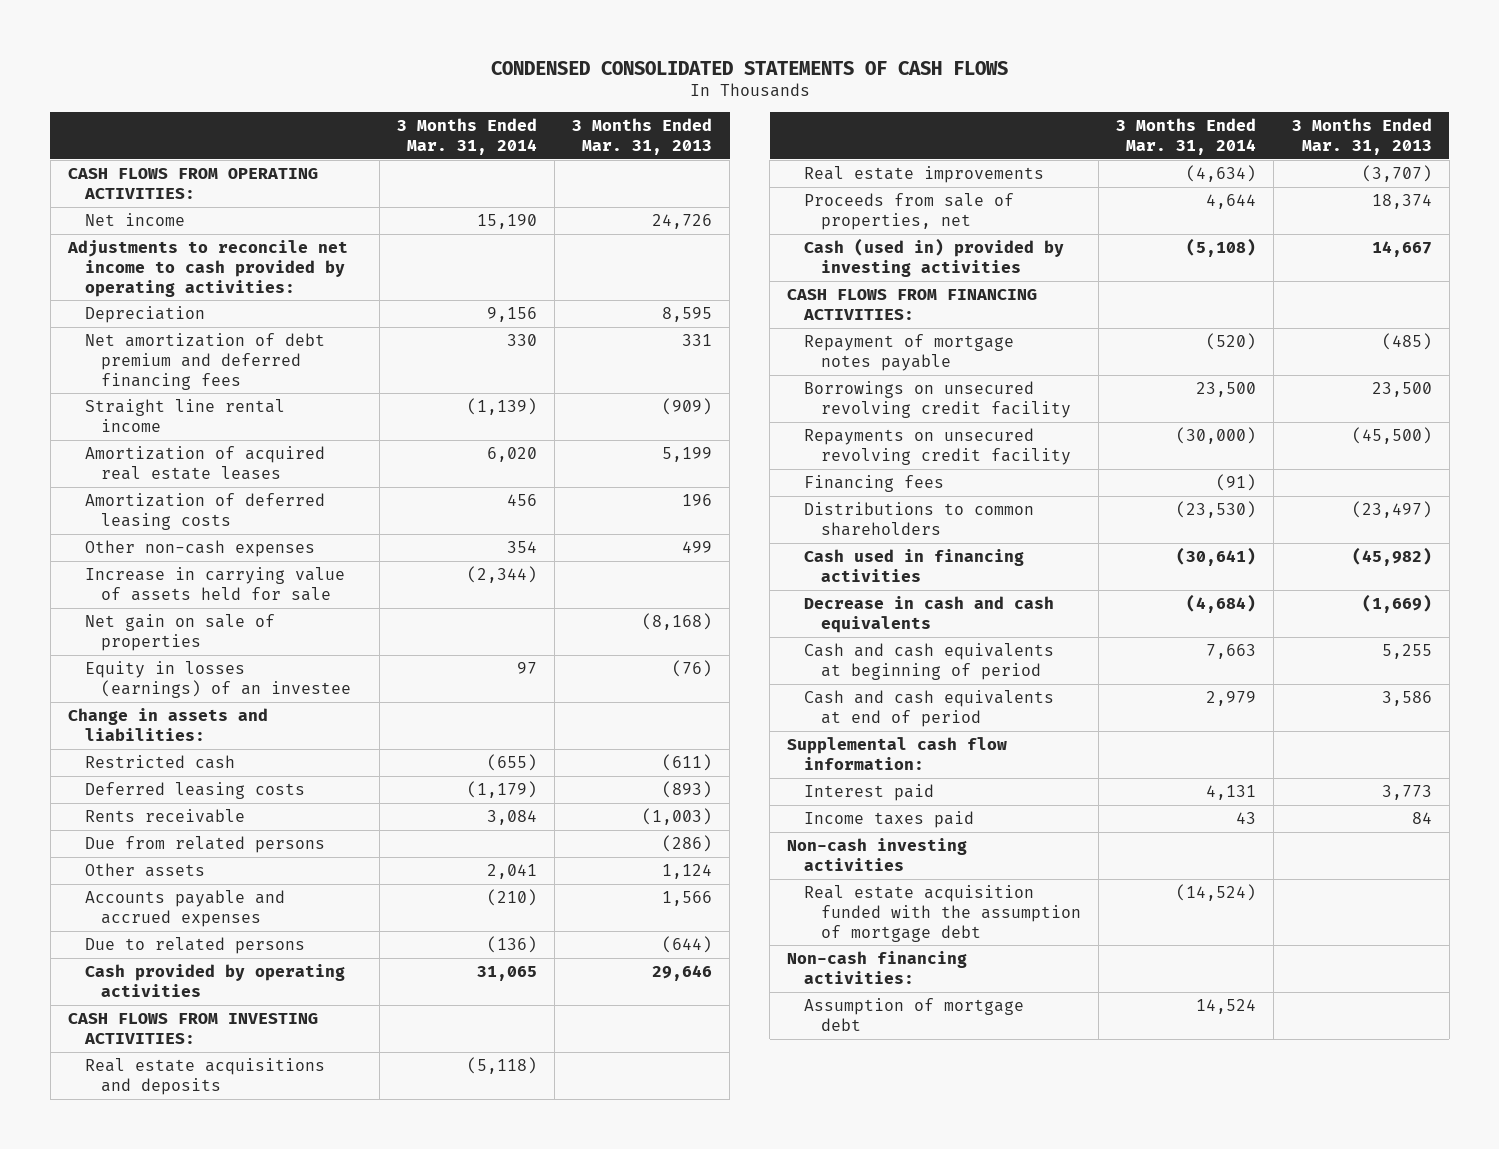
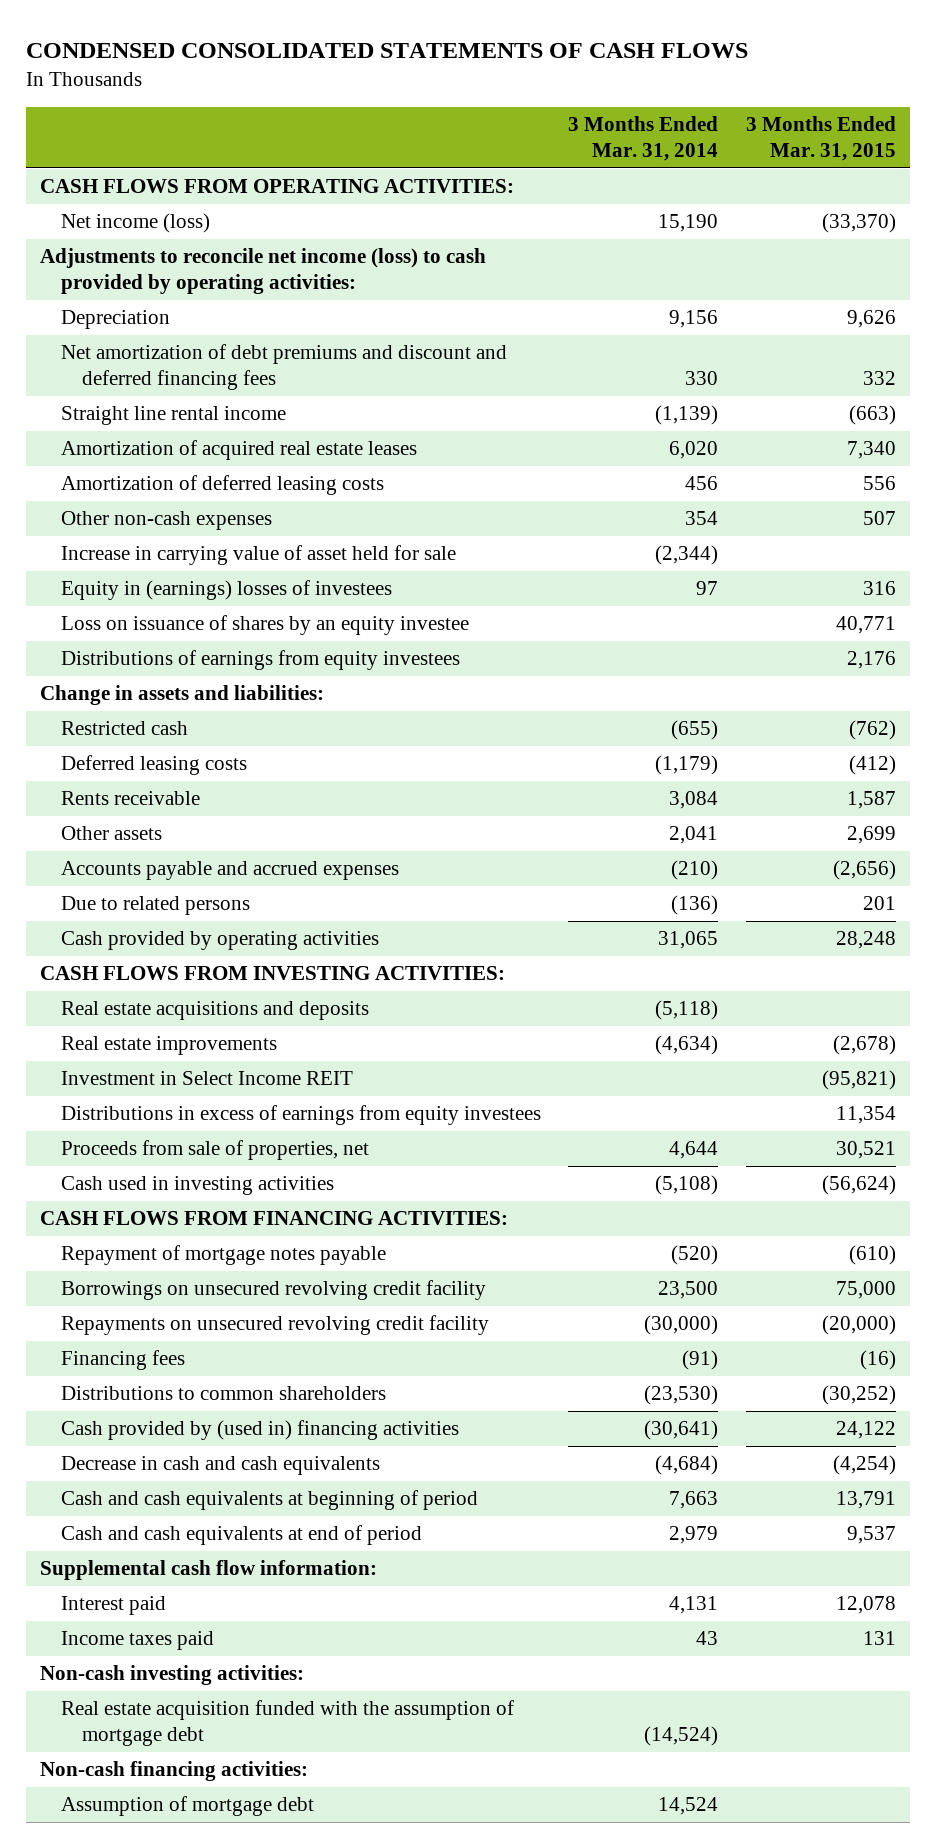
- | 3 Months Ended Mar. 31, 2014 | 3 Months Ended Mar. 31, 2013
+ | 3 Months Ended Mar. 31, 2014 | 3 Months Ended Mar. 31, 2015
- Net income | 15,190 | 24,726
- Adjustments to reconcile net income to cash provided by operating activities:
+ Net income (loss) | 15,190 | (33,370)
+ Adjustments to reconcile net income (loss) to cash provided by operating activities:
- Net amortization of debt premium and deferred financing fees | 330 | 331
+ Net amortization of debt premiums and discount and deferred financing fees | 330 | 332
- Increase in carrying value of assets held for sale | (2,344) |
- Net gain on sale of properties | | (8,168)
- Equity in losses (earnings) of an investee | 97 | (76)
+ Increase in carrying value of asset held for sale | (2,344) |
+ Equity in (earnings) losses of investees | 97 | 316
+ Loss on issuance of shares by an equity investee | | 40,771
+ Distributions of earnings from equity investees | | 2,176
- Due from related persons | | (286)
+ Investment in Select Income REIT | | (95,821)
+ Distributions in excess of earnings from equity investees | | 11,354
- Cash (used in) provided by investing activities | (5,108) | 14,667
+ Cash used in investing activities | (5,108) | (56,624)
- Cash used in financing activities | (30,641) | (45,982)
+ Cash provided by (used in) financing activities | (30,641) | 24,122
- Non-cash investing activities
+ Non-cash investing activities:

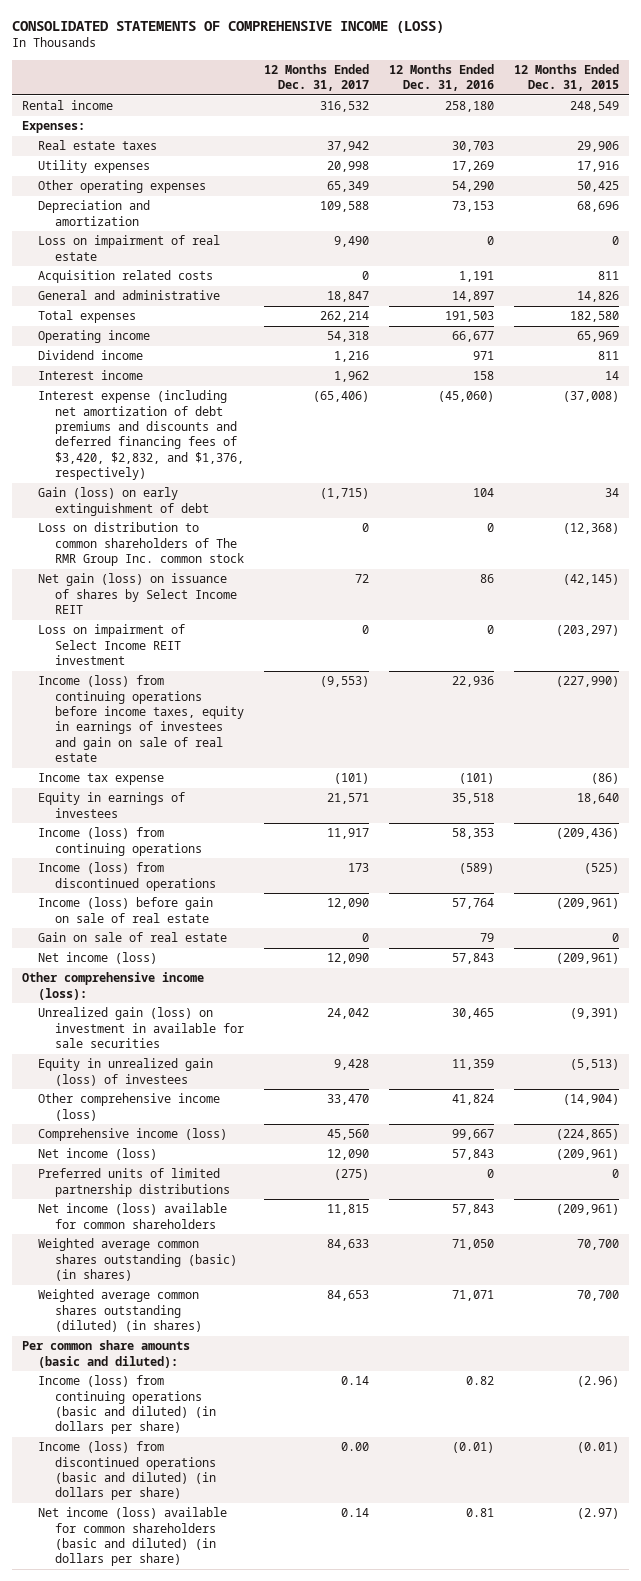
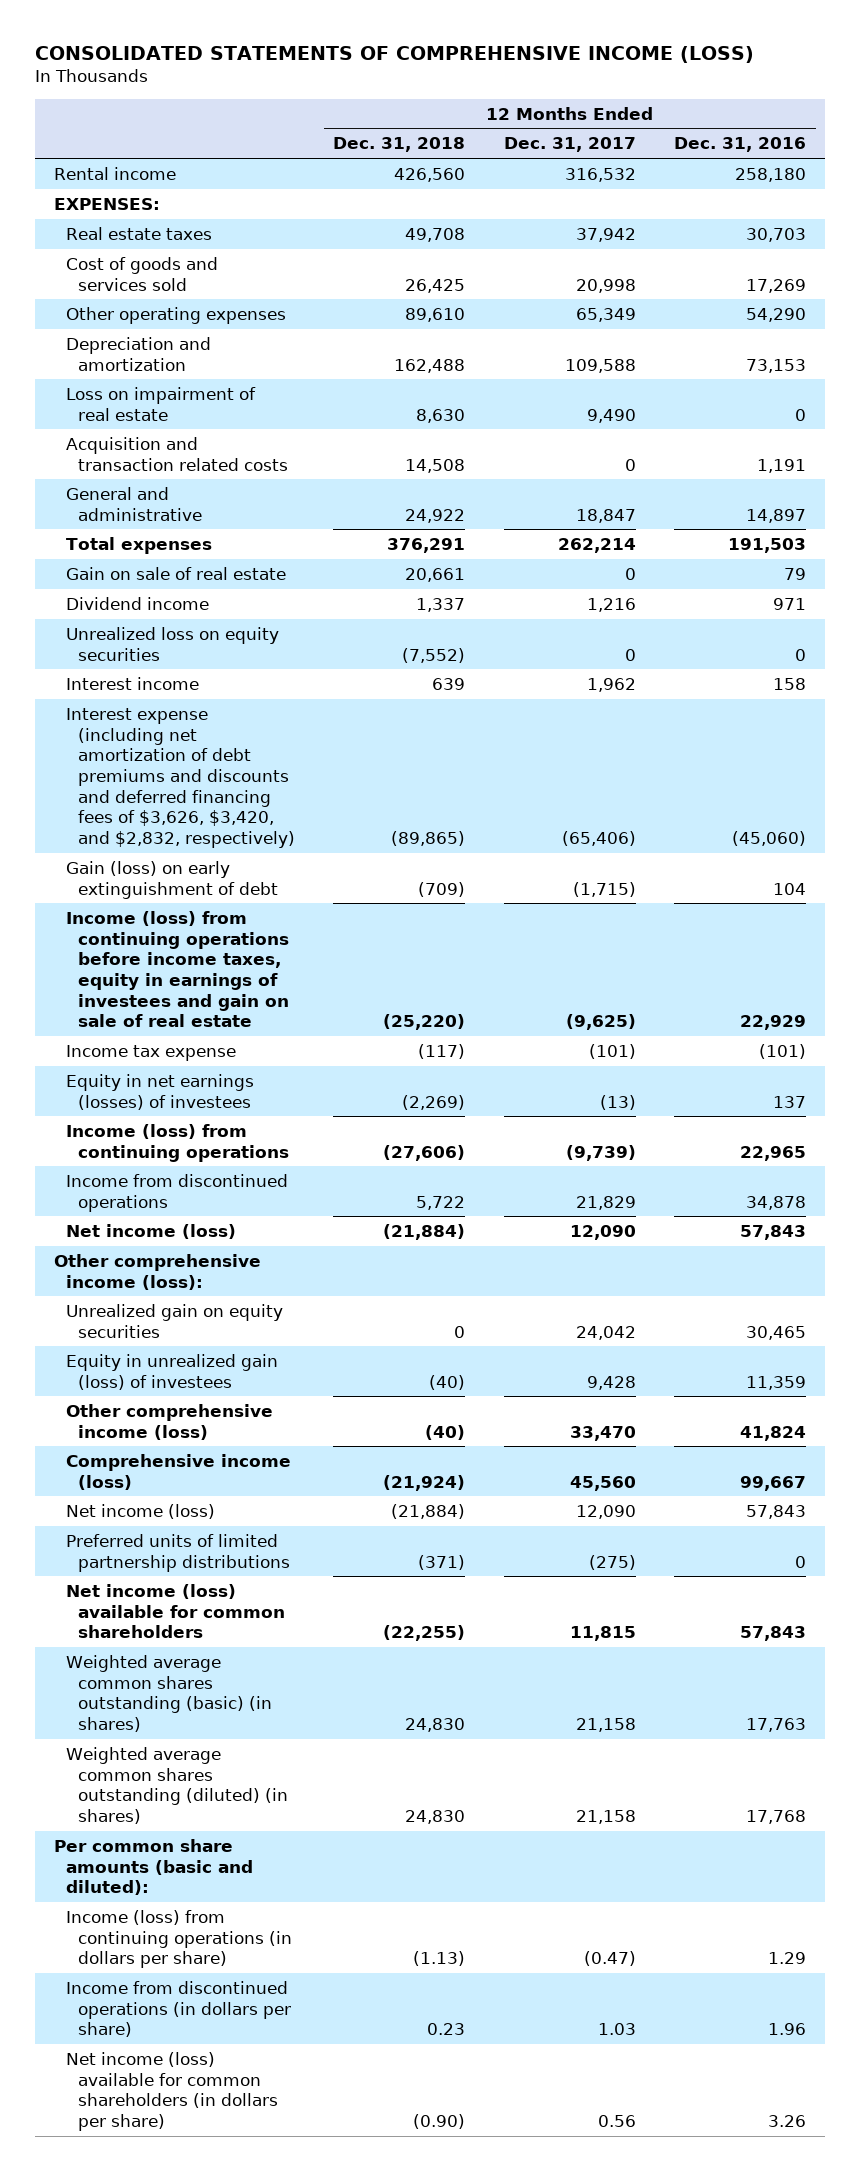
- | 12 Months Ended Dec. 31, 2017 | 12 Months Ended Dec. 31, 2016 | 12 Months Ended Dec. 31, 2015
+ | 12 Months Ended Dec. 31, 2018 | 12 Months Ended Dec. 31, 2017 | 12 Months Ended Dec. 31, 2016
- Expenses:
+ EXPENSES:
- Utility expenses | 20,998 | 17,269 | 17,916
+ Cost of goods and services sold | 26,425 | 20,998 | 17,269
- Acquisition related costs | 0 | 1,191 | 811
+ Acquisition and transaction related costs | 14,508 | 0 | 1,191
- Operating income | 54,318 | 66,677 | 65,969
moved up: Gain on sale of real estate | 20,661 | 0 | 79
+ Unrealized loss on equity securities | (7,552) | 0 | 0
- Interest expense (including net amortization of debt premiums and discounts and deferred financing fees of $3,420, $2,832, and $1,376, respectively) | (65,406) | (45,060) | (37,008)
+ Interest expense (including net amortization of debt premiums and discounts and deferred financing fees of $3,626, $3,420, and $2,832, respectively) | (89,865) | (65,406) | (45,060)
- Loss on distribution to common shareholders of The RMR Group Inc. common stock | 0 | 0 | (12,368)
- Net gain (loss) on issuance of shares by Select Income REIT | 72 | 86 | (42,145)
- Loss on impairment of Select Income REIT investment | 0 | 0 | (203,297)
- Income (loss) from continuing operations before income taxes, equity in earnings of investees and gain on sale of real estate | (9,553) | 22,936 | (227,990)
+ Income (loss) from continuing operations before income taxes, equity in earnings of investees and gain on sale of real estate | (25,220) | (9,625) | 22,929
- Equity in earnings of investees | 21,571 | 35,518 | 18,640
- Income (loss) from continuing operations | 11,917 | 58,353 | (209,436)
- Income (loss) from discontinued operations | 173 | (589) | (525)
- Income (loss) before gain on sale of real estate | 12,090 | 57,764 | (209,961)
+ Equity in net earnings (losses) of investees | (2,269) | (13) | 137
+ Income (loss) from continuing operations | (27,606) | (9,739) | 22,965
+ Income from discontinued operations | 5,722 | 21,829 | 34,878
- Unrealized gain (loss) on investment in available for sale securities | 24,042 | 30,465 | (9,391)
+ Unrealized gain on equity securities | 0 | 24,042 | 30,465
- Weighted average common shares outstanding (basic) (in shares) | 84,633 | 71,050 | 70,700
- Weighted average common shares outstanding (diluted) (in shares) | 84,653 | 71,071 | 70,700
+ Weighted average common shares outstanding (basic) (in shares) | 24,830 | 21,158 | 17,763
+ Weighted average common shares outstanding (diluted) (in shares) | 24,830 | 21,158 | 17,768
- Income (loss) from continuing operations (basic and diluted) (in dollars per share) | 0.14 | 0.82 | (2.96)
- Income (loss) from discontinued operations (basic and diluted) (in dollars per share) | 0.00 | (0.01) | (0.01)
- Net income (loss) available for common shareholders (basic and diluted) (in dollars per share) | 0.14 | 0.81 | (2.97)
+ Income (loss) from continuing operations (in dollars per share) | (1.13) | (0.47) | 1.29
+ Income from discontinued operations (in dollars per share) | 0.23 | 1.03 | 1.96
+ Net income (loss) available for common shareholders (in dollars per share) | (0.90) | 0.56 | 3.26

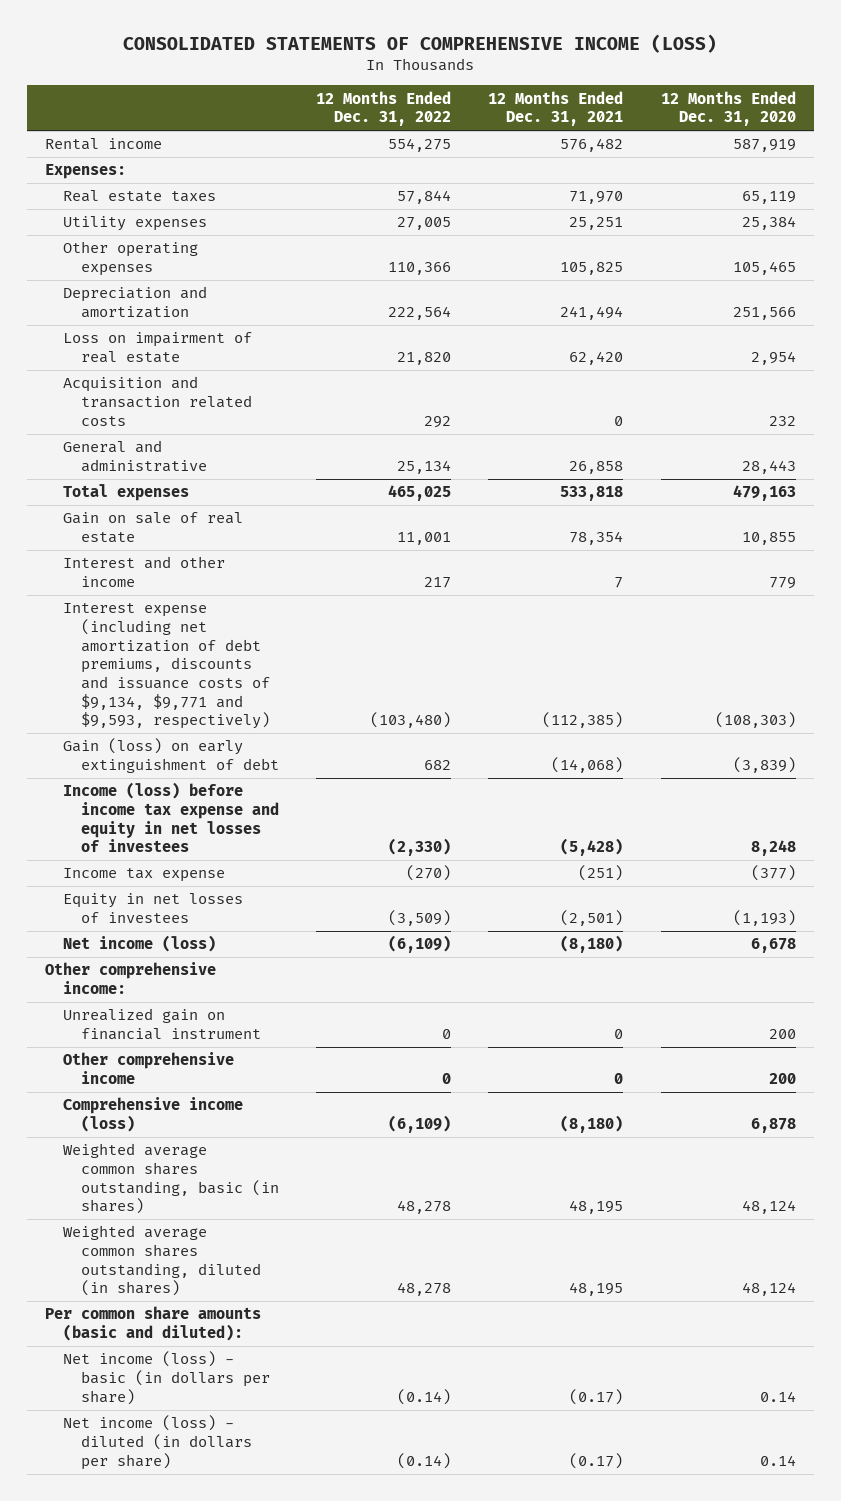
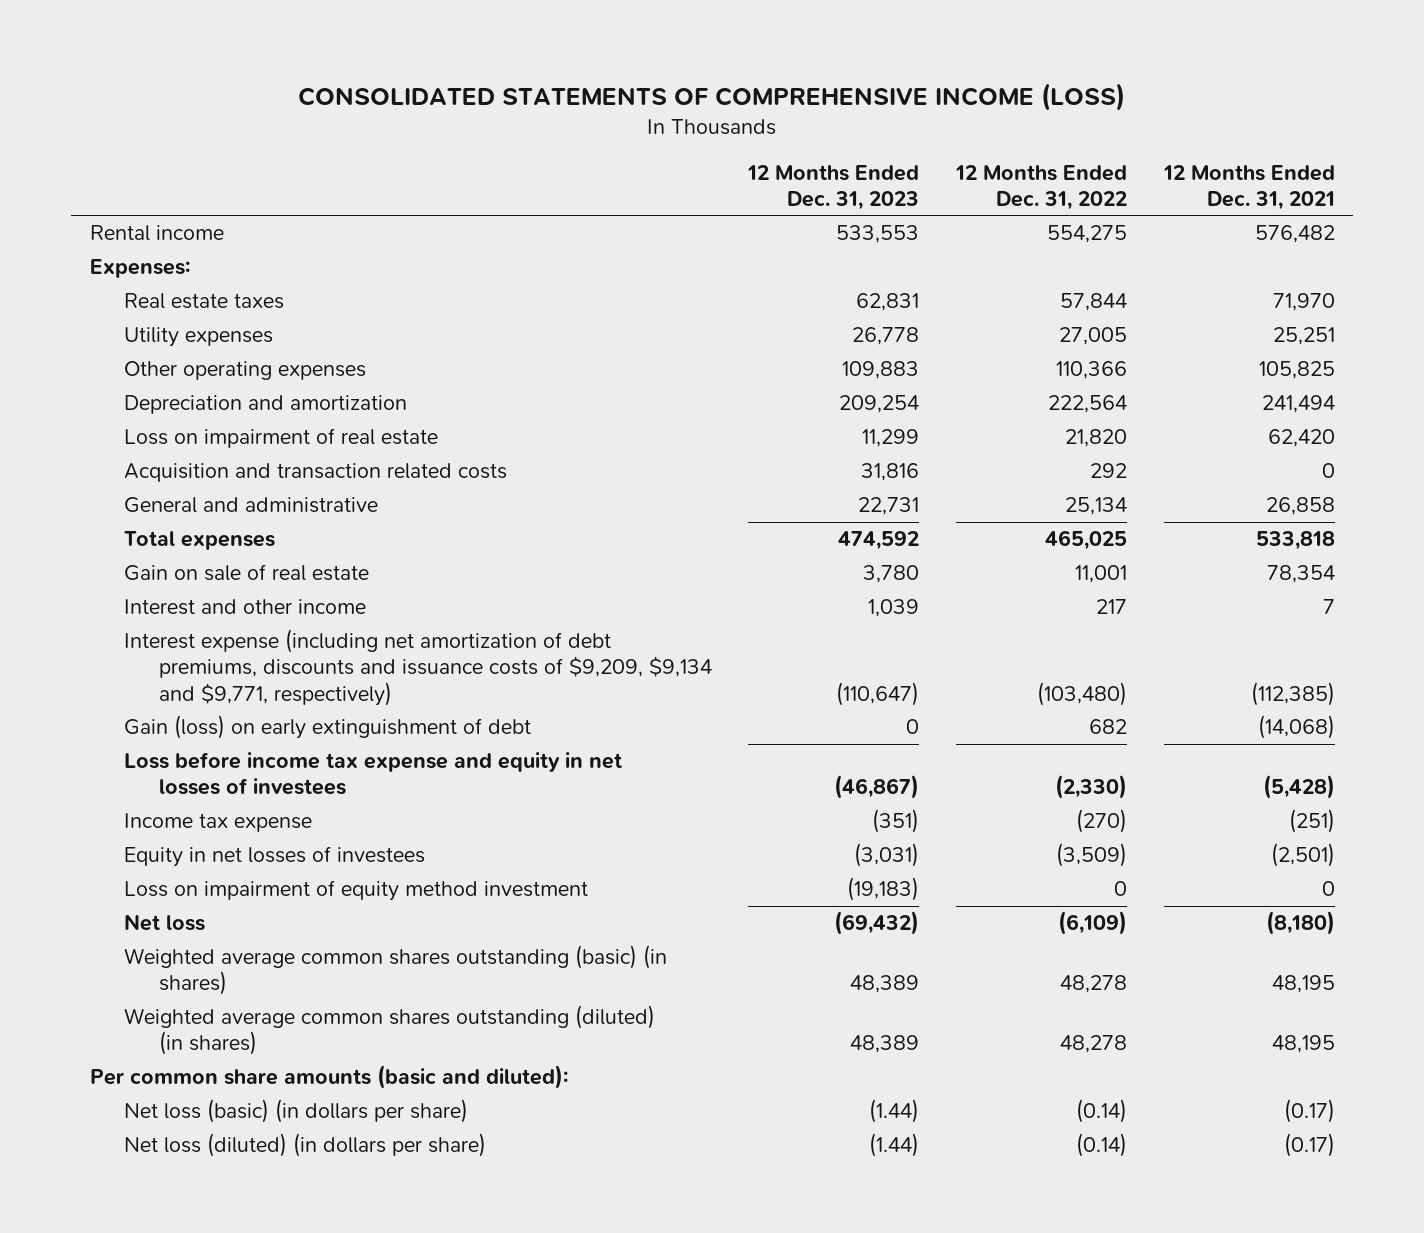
- | 12 Months Ended Dec. 31, 2022 | 12 Months Ended Dec. 31, 2021 | 12 Months Ended Dec. 31, 2020
+ | 12 Months Ended Dec. 31, 2023 | 12 Months Ended Dec. 31, 2022 | 12 Months Ended Dec. 31, 2021
- Interest expense (including net amortization of debt premiums, discounts and issuance costs of $9,134, $9,771 and $9,593, respectively) | (103,480) | (112,385) | (108,303)
+ Interest expense (including net amortization of debt premiums, discounts and issuance costs of $9,209, $9,134 and $9,771, respectively) | (110,647) | (103,480) | (112,385)
- Income (loss) before income tax expense and equity in net losses of investees | (2,330) | (5,428) | 8,248
+ Loss before income tax expense and equity in net losses of investees | (46,867) | (2,330) | (5,428)
- Net income (loss) | (6,109) | (8,180) | 6,678
- Other comprehensive income:
- Unrealized gain on financial instrument | 0 | 0 | 200
- Other comprehensive income | 0 | 0 | 200
- Comprehensive income (loss) | (6,109) | (8,180) | 6,878
- Weighted average common shares outstanding, basic (in shares) | 48,278 | 48,195 | 48,124
- Weighted average common shares outstanding, diluted (in shares) | 48,278 | 48,195 | 48,124
+ Loss on impairment of equity method investment | (19,183) | 0 | 0
+ Net loss | (69,432) | (6,109) | (8,180)
+ Weighted average common shares outstanding (basic) (in shares) | 48,389 | 48,278 | 48,195
+ Weighted average common shares outstanding (diluted) (in shares) | 48,389 | 48,278 | 48,195
- Net income (loss) - basic (in dollars per share) | (0.14) | (0.17) | 0.14
- Net income (loss) - diluted (in dollars per share) | (0.14) | (0.17) | 0.14
+ Net loss (basic) (in dollars per share) | (1.44) | (0.14) | (0.17)
+ Net loss (diluted) (in dollars per share) | (1.44) | (0.14) | (0.17)

